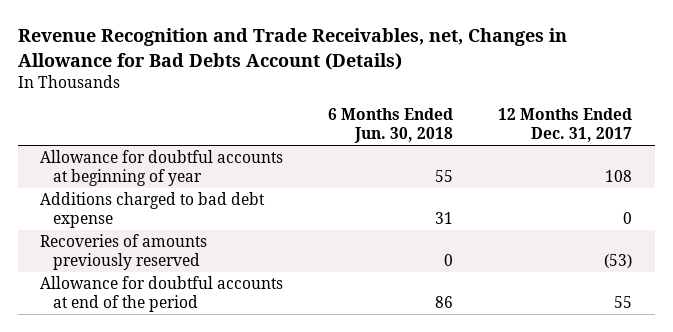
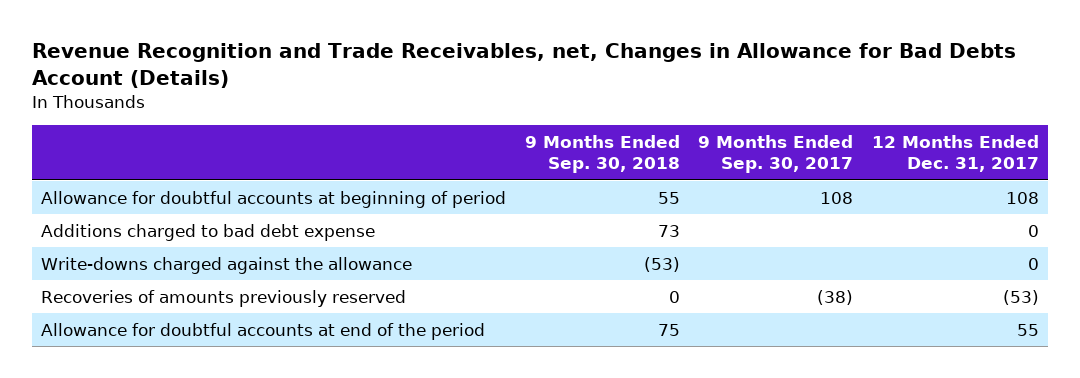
- | 6 Months Ended Jun. 30, 2018 | 12 Months Ended Dec. 31, 2017
+ | 9 Months Ended Sep. 30, 2018 | 9 Months Ended Sep. 30, 2017 | 12 Months Ended Dec. 31, 2017
- Allowance for doubtful accounts at beginning of year | 55 | 108
+ Allowance for doubtful accounts at beginning of period | 55 | 108 | 108
+ Write-downs charged against the allowance | (53) | | 0

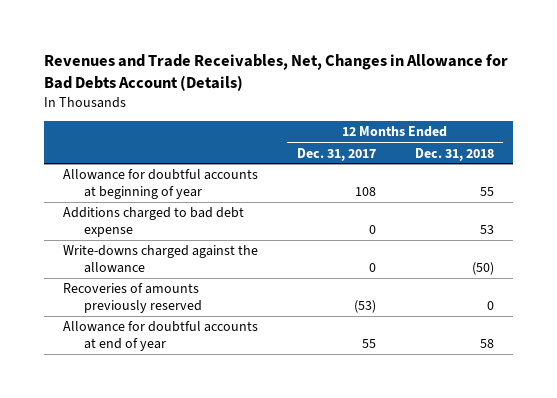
- Revenue Recognition and Trade Receivables, net, Changes in Allowance for Bad Debts Account (Details)
+ Revenues and Trade Receivables, Net, Changes in Allowance for Bad Debts Account (Details)
- | 9 Months Ended Sep. 30, 2018 | 9 Months Ended Sep. 30, 2017 | 12 Months Ended Dec. 31, 2017
+ | 12 Months Ended Dec. 31, 2017 | 12 Months Ended Dec. 31, 2018
- Allowance for doubtful accounts at beginning of period | 55 | 108 | 108
+ Allowance for doubtful accounts at beginning of year | 108 | 55
- Allowance for doubtful accounts at end of the period | 75 | | 55
+ Allowance for doubtful accounts at end of year | 55 | 58

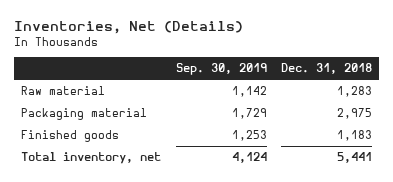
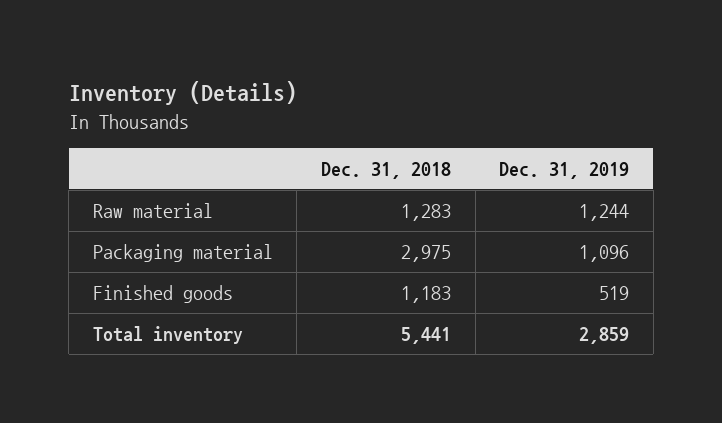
- Inventories, Net (Details)
+ Inventory (Details)
- | Sep. 30, 2019 | Dec. 31, 2018
+ | Dec. 31, 2018 | Dec. 31, 2019
- Total inventory, net | 4,124 | 5,441
+ Total inventory | 5,441 | 2,859

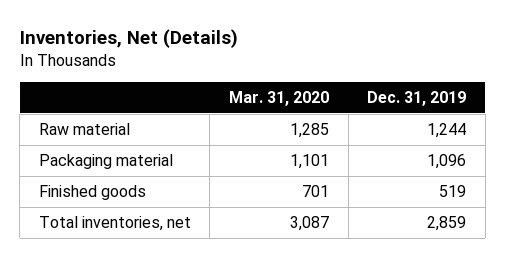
- Inventory (Details)
+ Inventories, Net (Details)
- | Dec. 31, 2018 | Dec. 31, 2019
+ | Mar. 31, 2020 | Dec. 31, 2019
- Total inventory | 5,441 | 2,859
+ Total inventories, net | 3,087 | 2,859

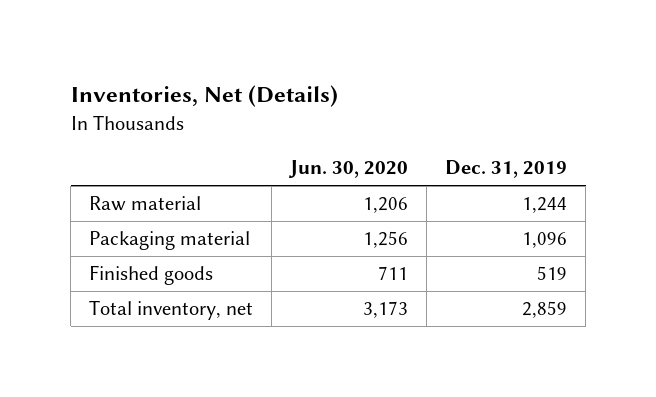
- | Mar. 31, 2020 | Dec. 31, 2019
+ | Jun. 30, 2020 | Dec. 31, 2019
- Total inventories, net | 3,087 | 2,859
+ Total inventory, net | 3,173 | 2,859

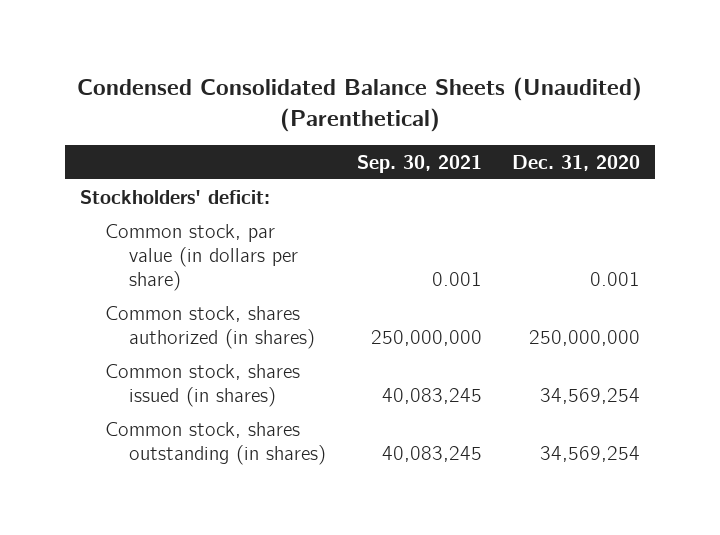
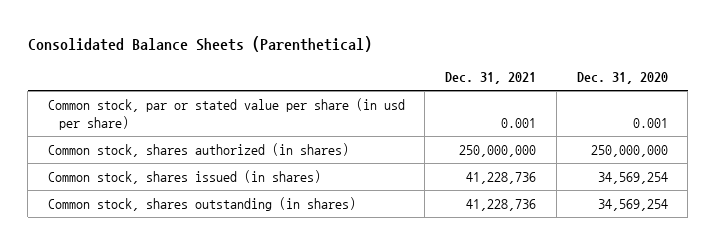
- Condensed Consolidated Balance Sheets (Unaudited) (Parenthetical)
+ Consolidated Balance Sheets (Parenthetical)
- | Sep. 30, 2021 | Dec. 31, 2020
+ | Dec. 31, 2021 | Dec. 31, 2020
- Stockholders' deficit:
- Common stock, par value (in dollars per share) | 0.001 | 0.001
+ Common stock, par or stated value per share (in usd per share) | 0.001 | 0.001

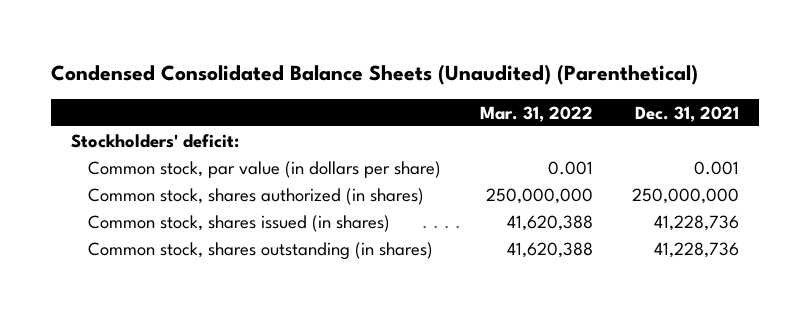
- Consolidated Balance Sheets (Parenthetical)
+ Condensed Consolidated Balance Sheets (Unaudited) (Parenthetical)
- | Dec. 31, 2021 | Dec. 31, 2020
+ | Mar. 31, 2022 | Dec. 31, 2021
- Common stock, par or stated value per share (in usd per share) | 0.001 | 0.001
+ Stockholders' deficit:
+ Common stock, par value (in dollars per share) | 0.001 | 0.001

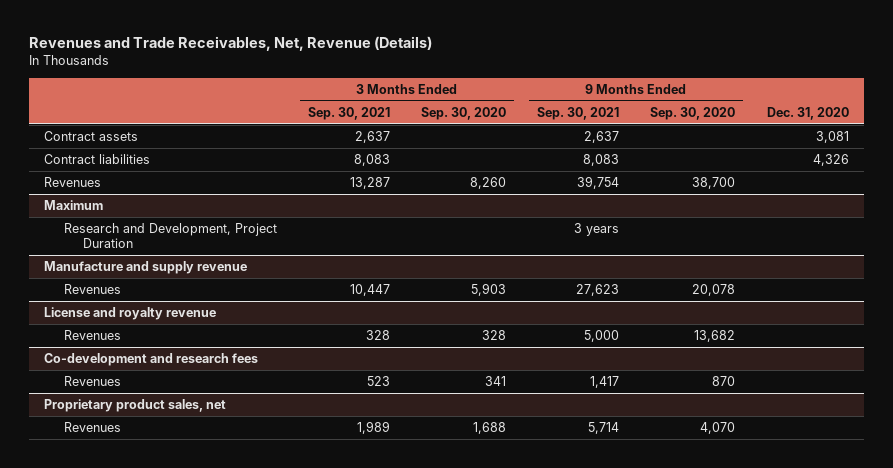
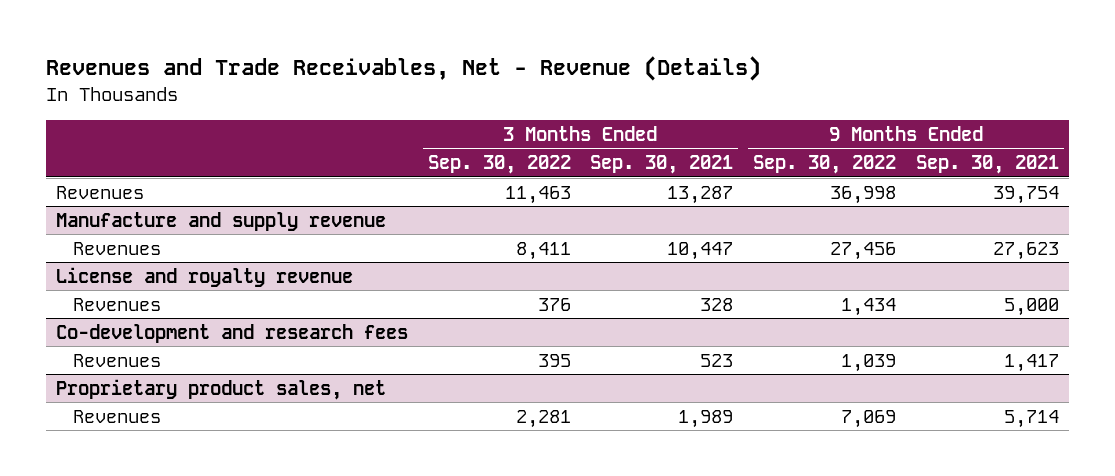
- Revenues and Trade Receivables, Net, Revenue (Details)
+ Revenues and Trade Receivables, Net - Revenue (Details)
- | 3 Months Ended Sep. 30, 2021 | 3 Months Ended Sep. 30, 2020 | 9 Months Ended Sep. 30, 2021 | 9 Months Ended Sep. 30, 2020 | Dec. 31, 2020
+ | 3 Months Ended Sep. 30, 2022 | 3 Months Ended Sep. 30, 2021 | 9 Months Ended Sep. 30, 2022 | 9 Months Ended Sep. 30, 2021
- Contract assets | 2,637 | | 2,637 | | 3,081
- Contract liabilities | 8,083 | | 8,083 | | 4,326
- Maximum
- Research and Development, Project Duration | | | 3 years | |

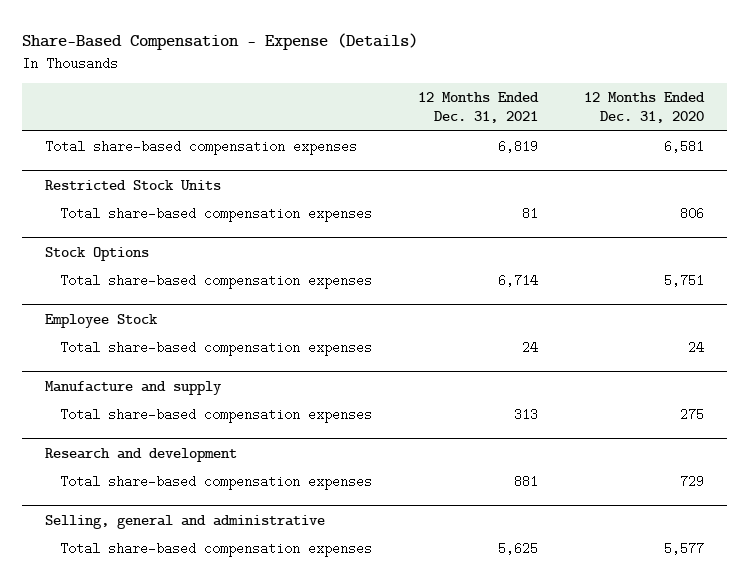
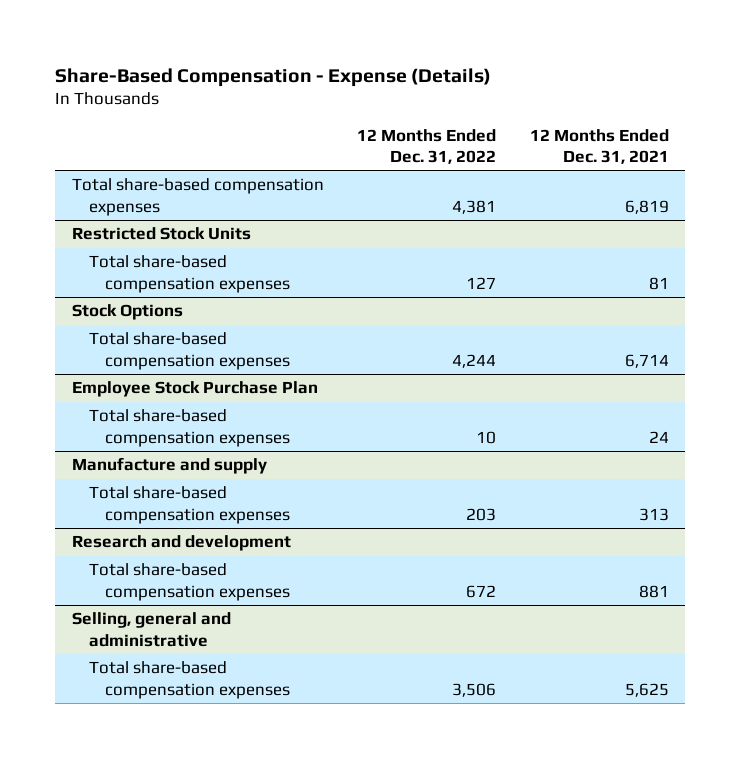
- | 12 Months Ended Dec. 31, 2021 | 12 Months Ended Dec. 31, 2020
+ | 12 Months Ended Dec. 31, 2022 | 12 Months Ended Dec. 31, 2021
- Employee Stock
+ Employee Stock Purchase Plan

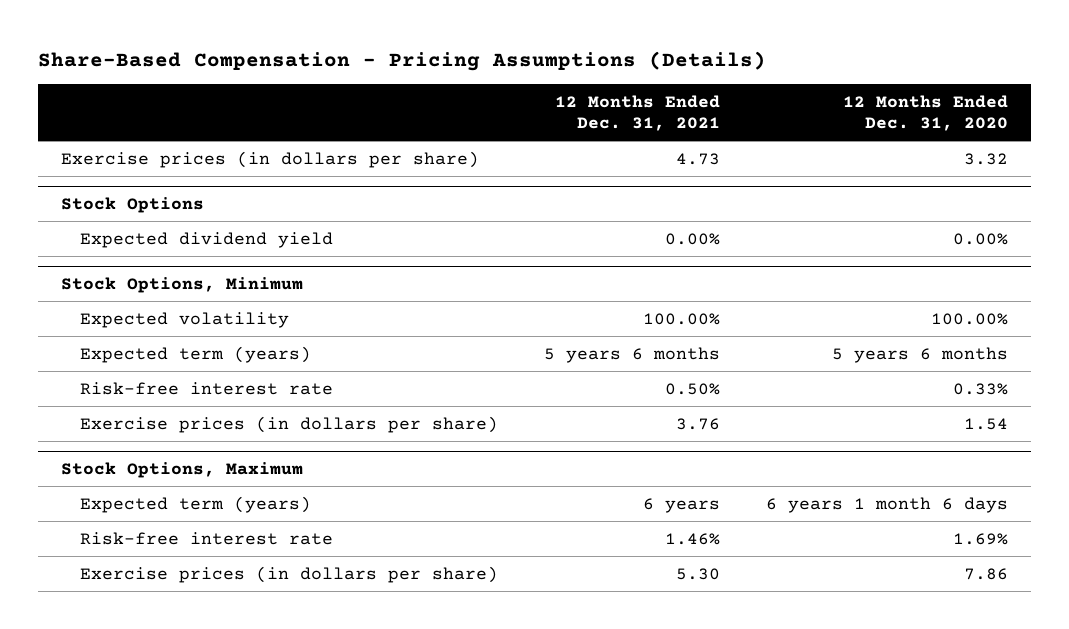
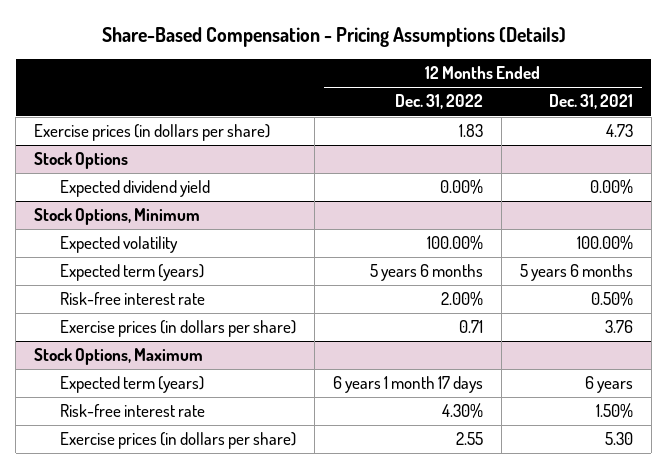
- | 12 Months Ended Dec. 31, 2021 | 12 Months Ended Dec. 31, 2020
+ | 12 Months Ended Dec. 31, 2022 | 12 Months Ended Dec. 31, 2021
@ Stock Options, Maximum
- Risk-free interest rate | 1.46% | 1.69%
+ Risk-free interest rate | 4.30% | 1.50%

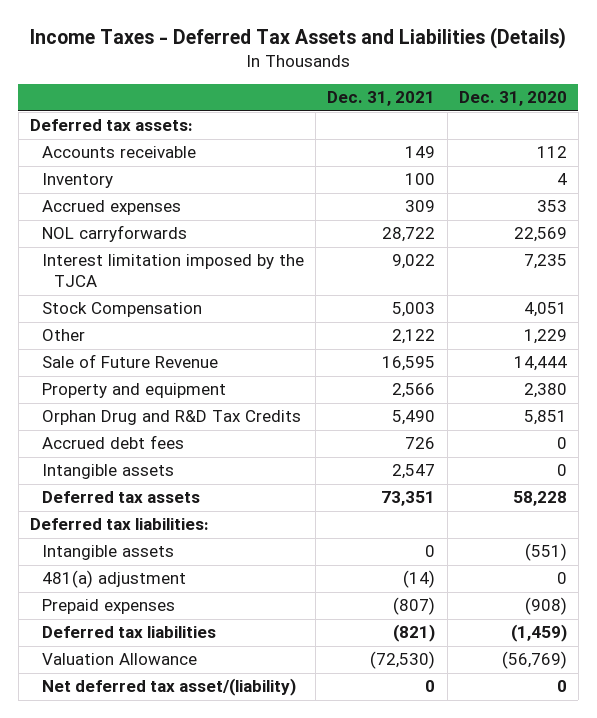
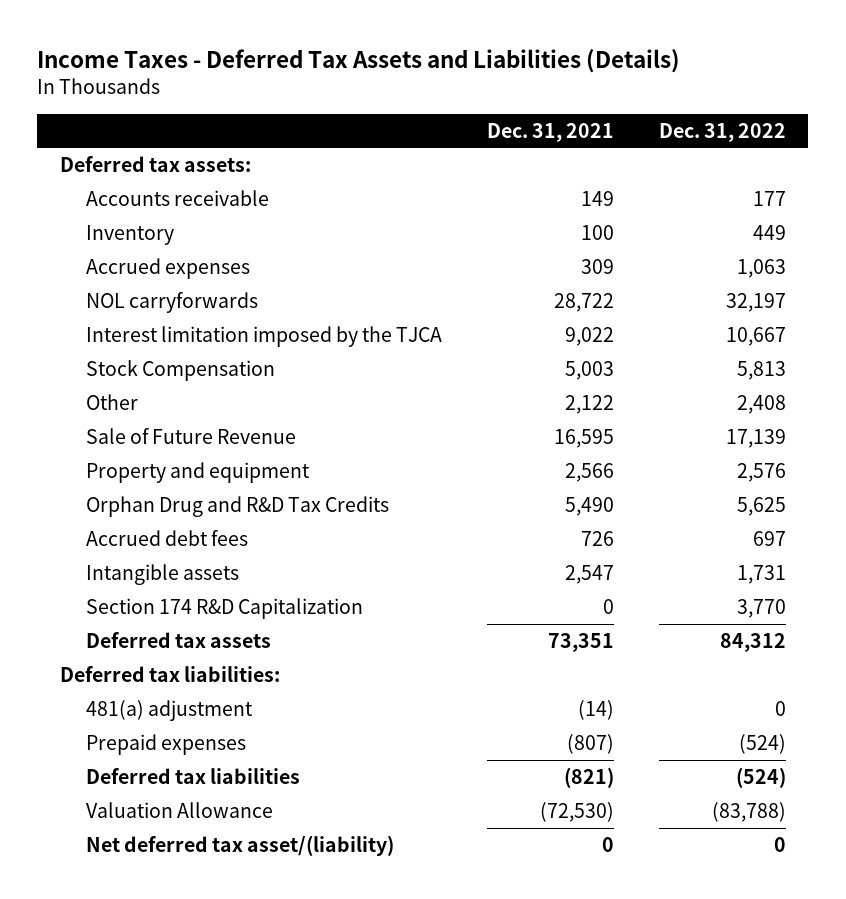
- | Dec. 31, 2021 | Dec. 31, 2020
+ | Dec. 31, 2021 | Dec. 31, 2022
+ Section 174 R&D Capitalization | 0 | 3,770
- Intangible assets | 0 | (551)

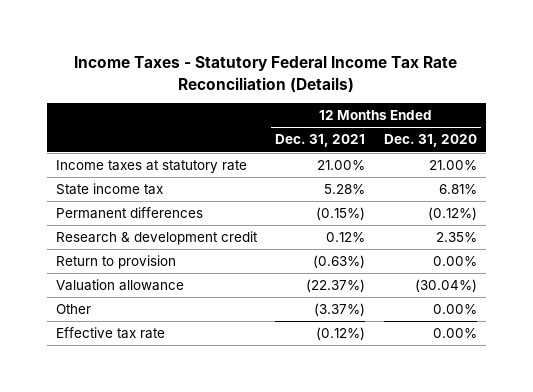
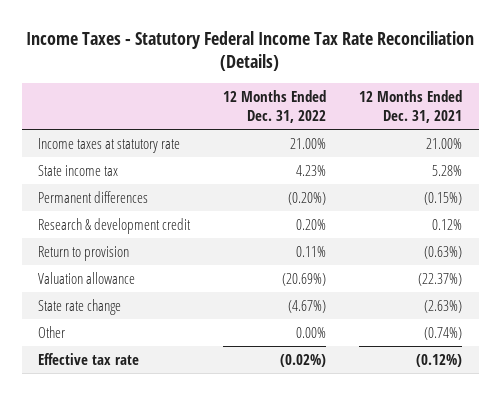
- | 12 Months Ended Dec. 31, 2021 | 12 Months Ended Dec. 31, 2020
+ | 12 Months Ended Dec. 31, 2022 | 12 Months Ended Dec. 31, 2021
- Other | (3.37%) | 0.00%
+ State rate change | (4.67%) | (2.63%)
+ Other | 0.00% | (0.74%)

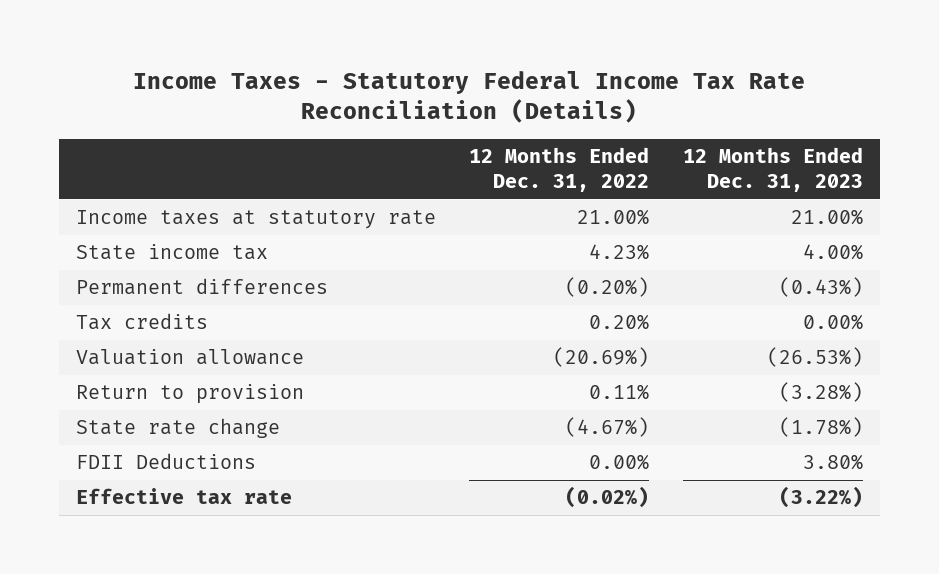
- | 12 Months Ended Dec. 31, 2022 | 12 Months Ended Dec. 31, 2021
+ | 12 Months Ended Dec. 31, 2022 | 12 Months Ended Dec. 31, 2023
- Research & development credit | 0.20% | 0.12%
+ Tax credits | 0.20% | 0.00%
moved down: Return to provision | 0.11% | (3.28%)
- Other | 0.00% | (0.74%)
+ FDII Deductions | 0.00% | 3.80%

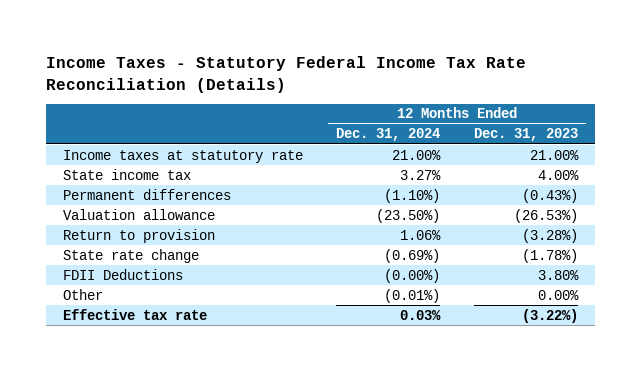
- | 12 Months Ended Dec. 31, 2022 | 12 Months Ended Dec. 31, 2023
+ | 12 Months Ended Dec. 31, 2024 | 12 Months Ended Dec. 31, 2023
- Tax credits | 0.20% | 0.00%
+ Other | (0.01%) | 0.00%

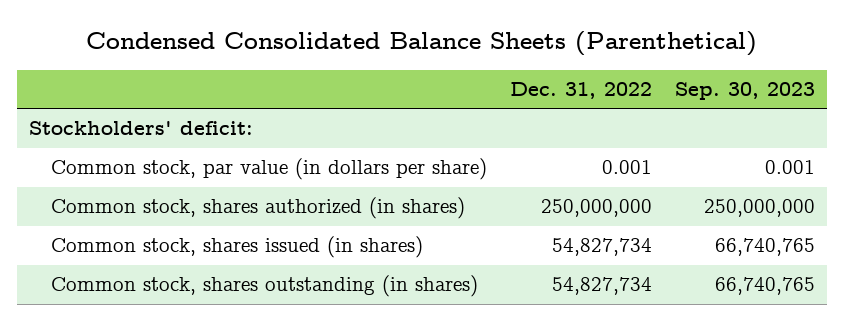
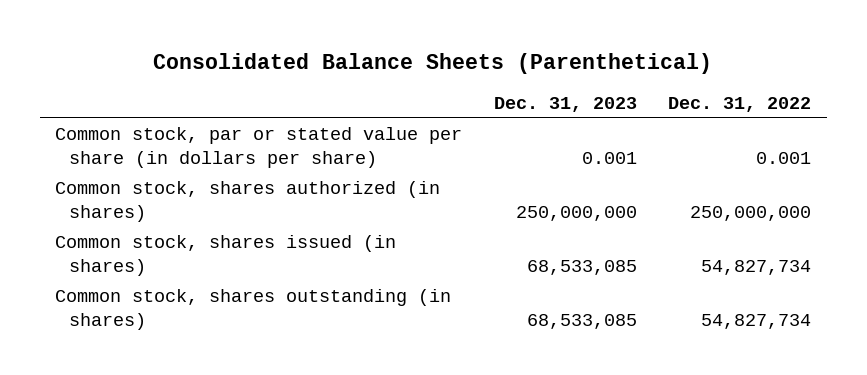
- Condensed Consolidated Balance Sheets (Parenthetical)
+ Consolidated Balance Sheets (Parenthetical)
- | Dec. 31, 2022 | Sep. 30, 2023
+ | Dec. 31, 2023 | Dec. 31, 2022
- Stockholders' deficit:
- Common stock, par value (in dollars per share) | 0.001 | 0.001
+ Common stock, par or stated value per share (in dollars per share) | 0.001 | 0.001

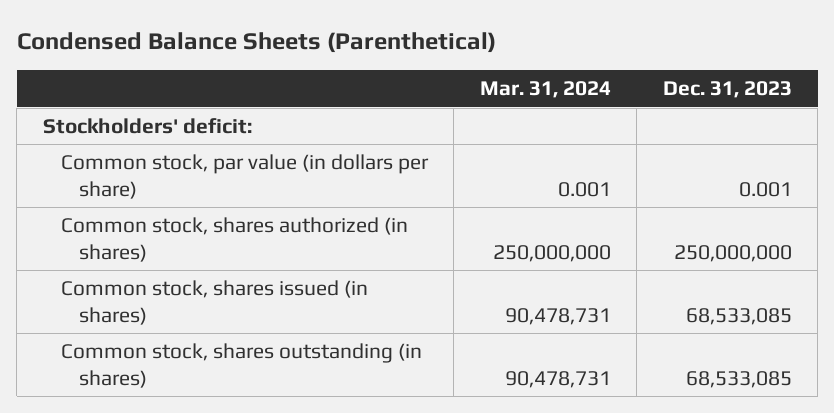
- Consolidated Balance Sheets (Parenthetical)
+ Condensed Balance Sheets (Parenthetical)
- | Dec. 31, 2023 | Dec. 31, 2022
+ | Mar. 31, 2024 | Dec. 31, 2023
- Common stock, par or stated value per share (in dollars per share) | 0.001 | 0.001
+ Stockholders' deficit:
+ Common stock, par value (in dollars per share) | 0.001 | 0.001

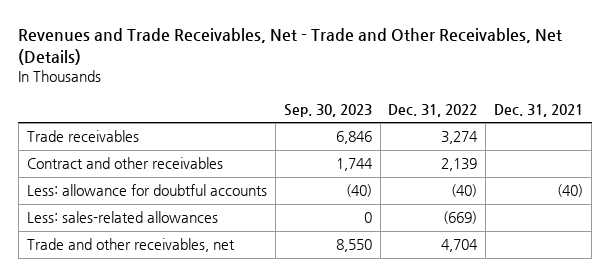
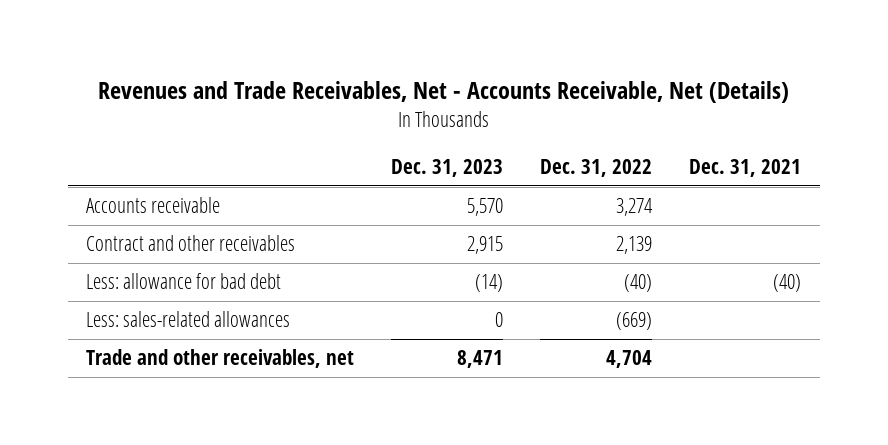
- Revenues and Trade Receivables, Net - Trade and Other Receivables, Net (Details)
+ Revenues and Trade Receivables, Net - Accounts Receivable, Net (Details)
- | Sep. 30, 2023 | Dec. 31, 2022 | Dec. 31, 2021
+ | Dec. 31, 2023 | Dec. 31, 2022 | Dec. 31, 2021
- Trade receivables | 6,846 | 3,274 |
+ Accounts receivable | 5,570 | 3,274 |
- Less: allowance for doubtful accounts | (40) | (40) | (40)
+ Less: allowance for bad debt | (14) | (40) | (40)

